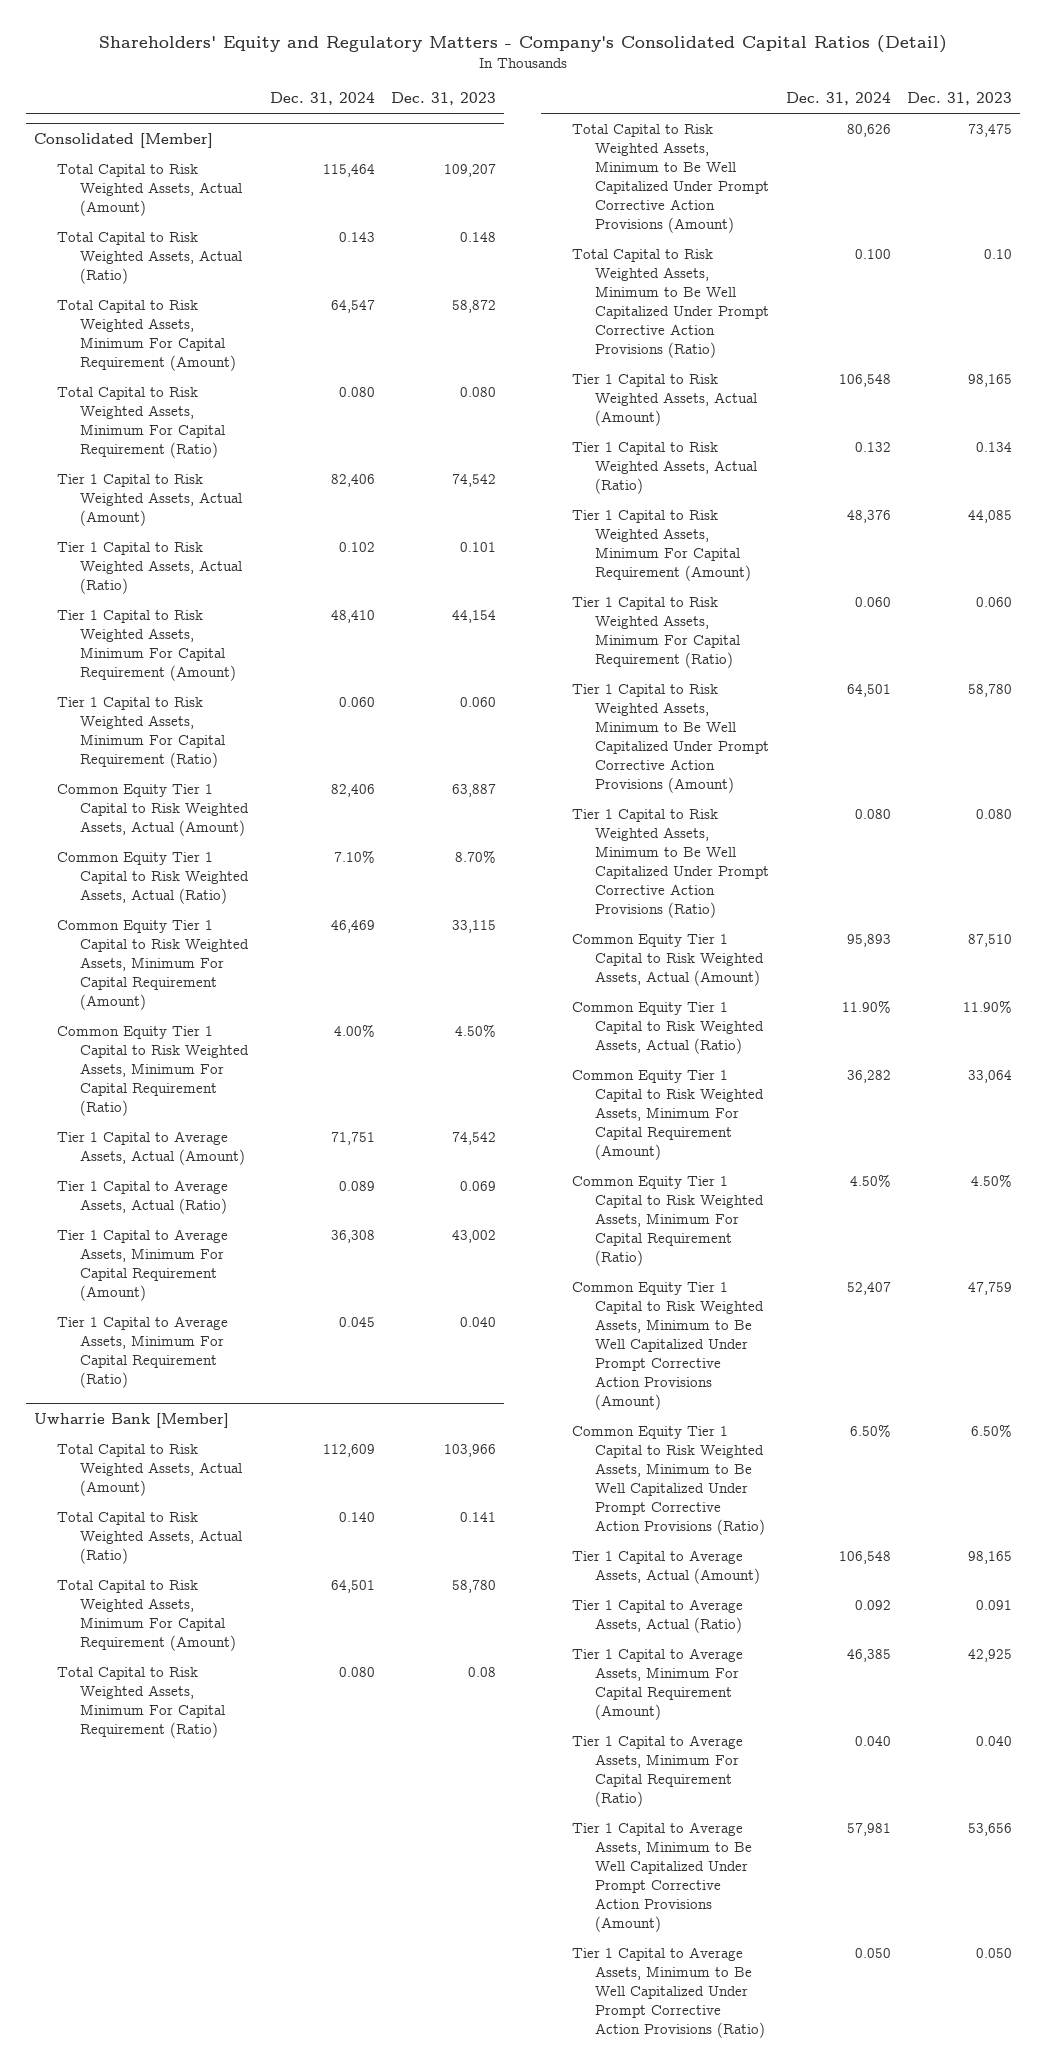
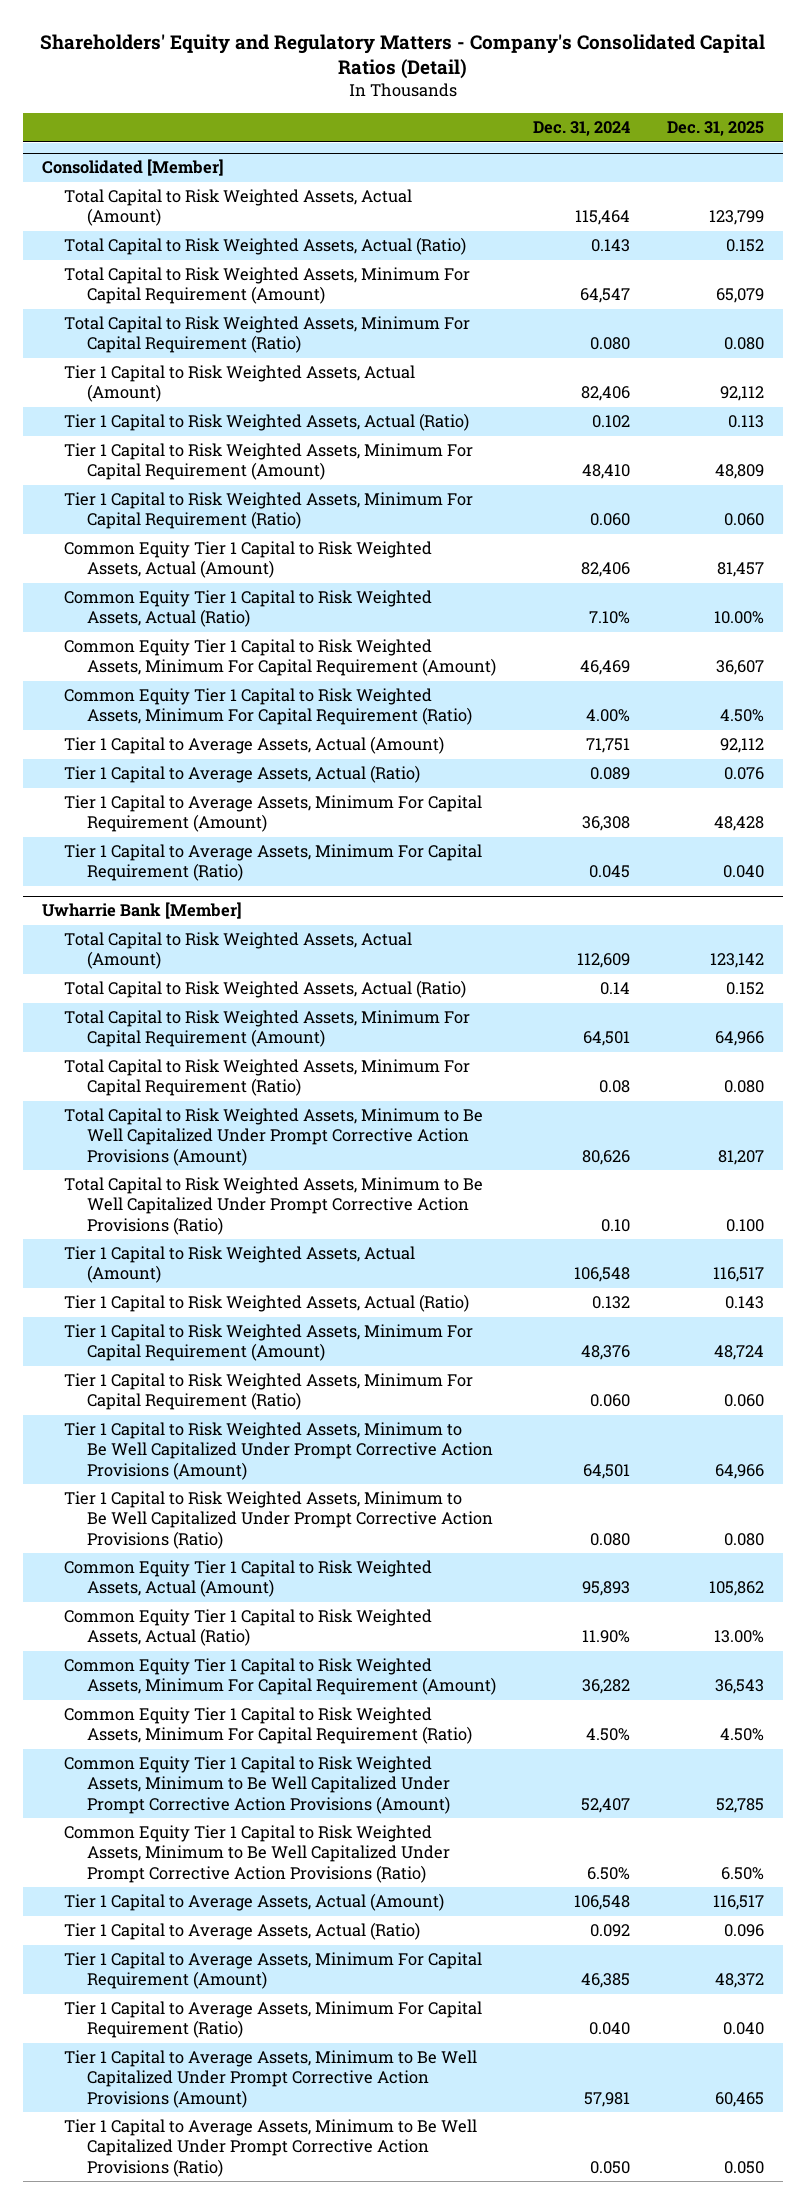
- | Dec. 31, 2024 | Dec. 31, 2023
+ | Dec. 31, 2024 | Dec. 31, 2025
@ Uwharrie Bank [Member]
- Total Capital to Risk Weighted Assets, Actual (Ratio) | 0.140 | 0.141
+ Total Capital to Risk Weighted Assets, Actual (Ratio) | 0.14 | 0.152
- Total Capital to Risk Weighted Assets, Minimum For Capital Requirement (Ratio) | 0.080 | 0.08
+ Total Capital to Risk Weighted Assets, Minimum For Capital Requirement (Ratio) | 0.08 | 0.080
- Total Capital to Risk Weighted Assets, Minimum to Be Well Capitalized Under Prompt Corrective Action Provisions (Ratio) | 0.100 | 0.10
+ Total Capital to Risk Weighted Assets, Minimum to Be Well Capitalized Under Prompt Corrective Action Provisions (Ratio) | 0.10 | 0.100

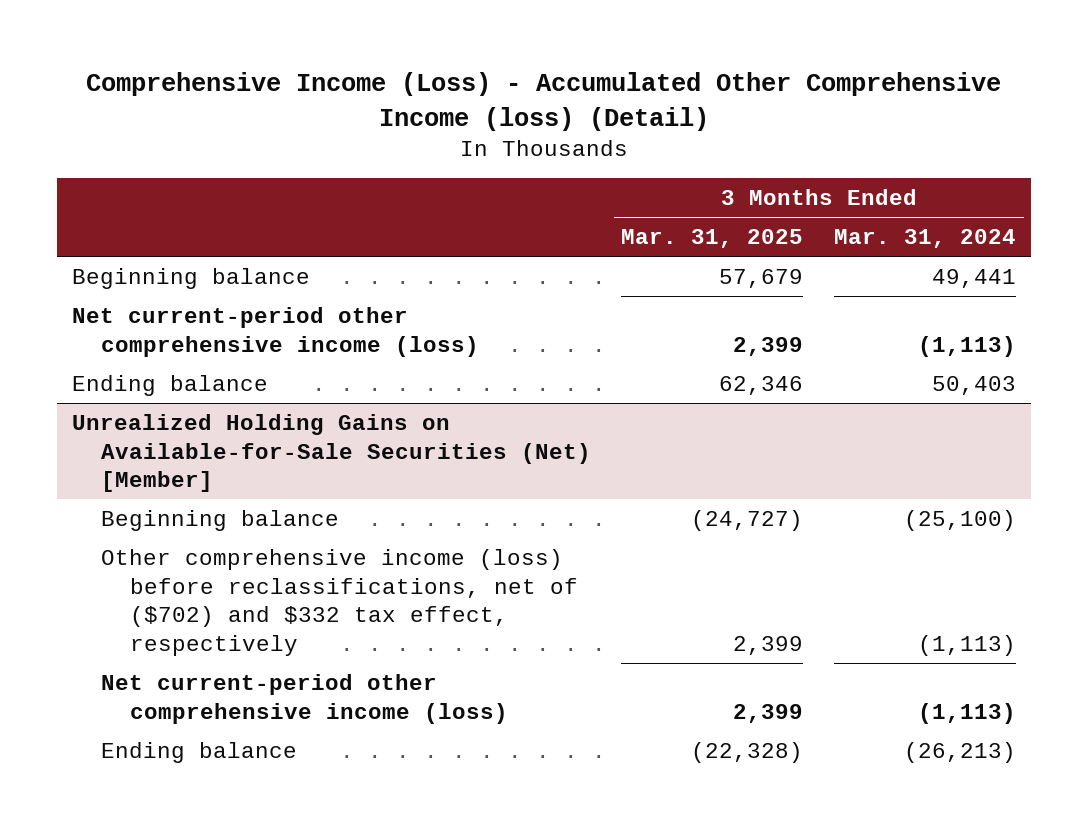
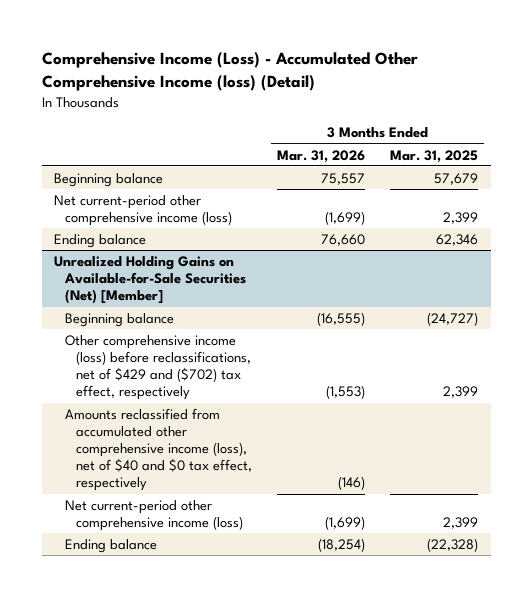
- | 3 Months Ended Mar. 31, 2025 | 3 Months Ended Mar. 31, 2024
+ | 3 Months Ended Mar. 31, 2026 | 3 Months Ended Mar. 31, 2025
@ Unrealized Holding Gains on Available-for-Sale Securities (Net) [Member]
- Other comprehensive income (loss) before reclassifications, net of ($702) and $332 tax effect, respectively | 2,399 | (1,113)
+ Other comprehensive income (loss) before reclassifications, net of $429 and ($702) tax effect, respectively | (1,553) | 2,399
+ Amounts reclassified from accumulated other comprehensive income (loss), net of $40 and $0 tax effect, respectively | (146) |

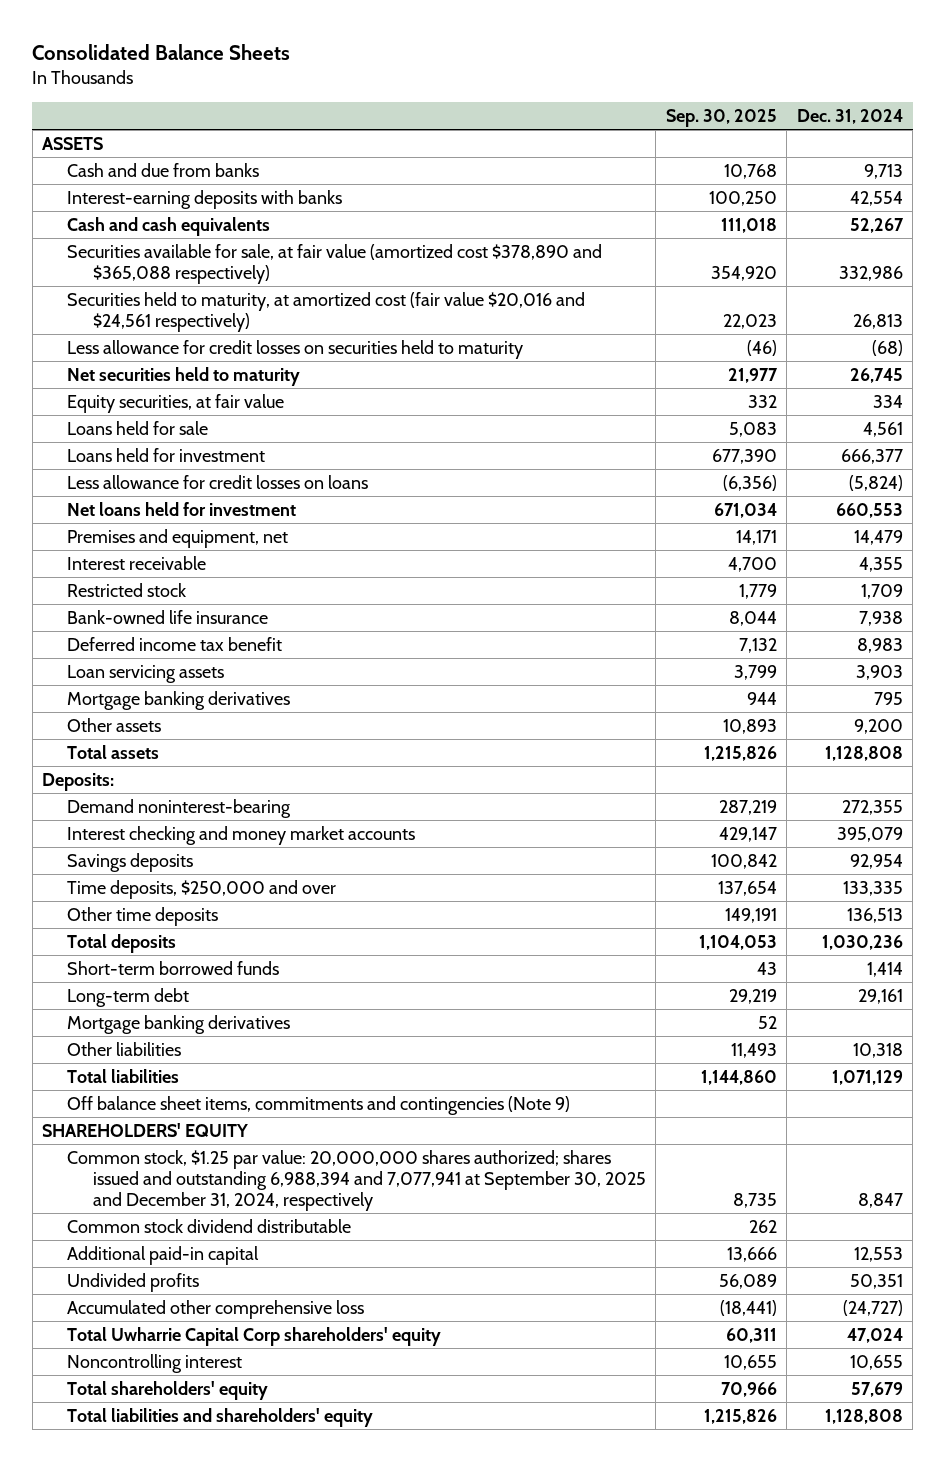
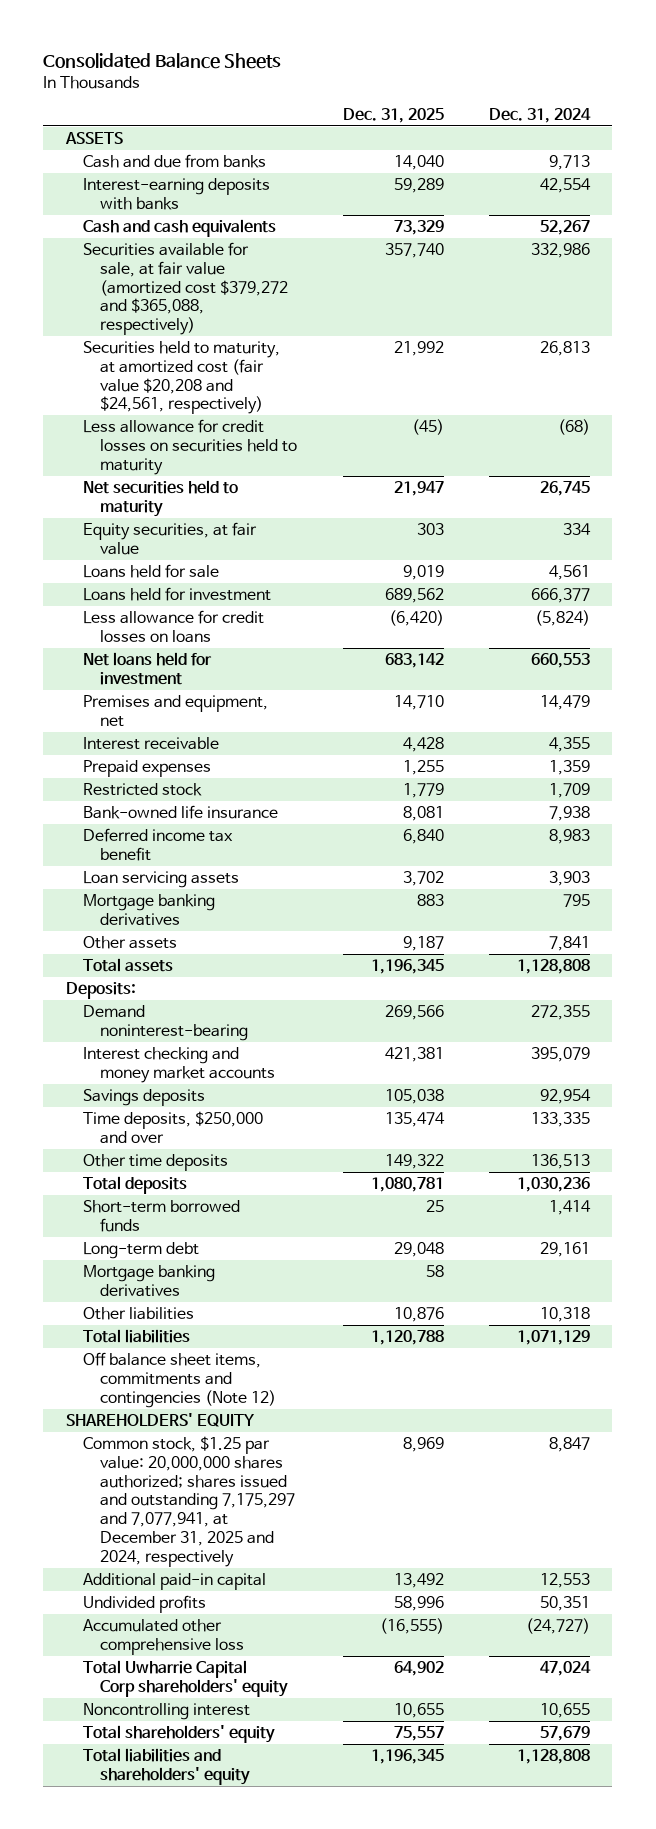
- | Sep. 30, 2025 | Dec. 31, 2024
+ | Dec. 31, 2025 | Dec. 31, 2024
- Securities available for sale, at fair value (amortized cost $378,890 and $365,088 respectively) | 354,920 | 332,986
- Securities held to maturity, at amortized cost (fair value $20,016 and $24,561 respectively) | 22,023 | 26,813
+ Securities available for sale, at fair value (amortized cost $379,272 and $365,088, respectively) | 357,740 | 332,986
+ Securities held to maturity, at amortized cost (fair value $20,208 and $24,561, respectively) | 21,992 | 26,813
+ Prepaid expenses | 1,255 | 1,359
- Other assets | 10,893 | 9,200
+ Other assets | 9,187 | 7,841
- Off balance sheet items, commitments and contingencies (Note 9)
+ Off balance sheet items, commitments and contingencies (Note 12)
- Common stock, $1.25 par value: 20,000,000 shares authorized; shares issued and outstanding 6,988,394 and 7,077,941 at September 30, 2025 and December 31, 2024, respectively | 8,735 | 8,847
- Common stock dividend distributable | 262 |
+ Common stock, $1.25 par value: 20,000,000 shares authorized; shares issued and outstanding 7,175,297 and 7,077,941, at December 31, 2025 and 2024, respectively | 8,969 | 8,847

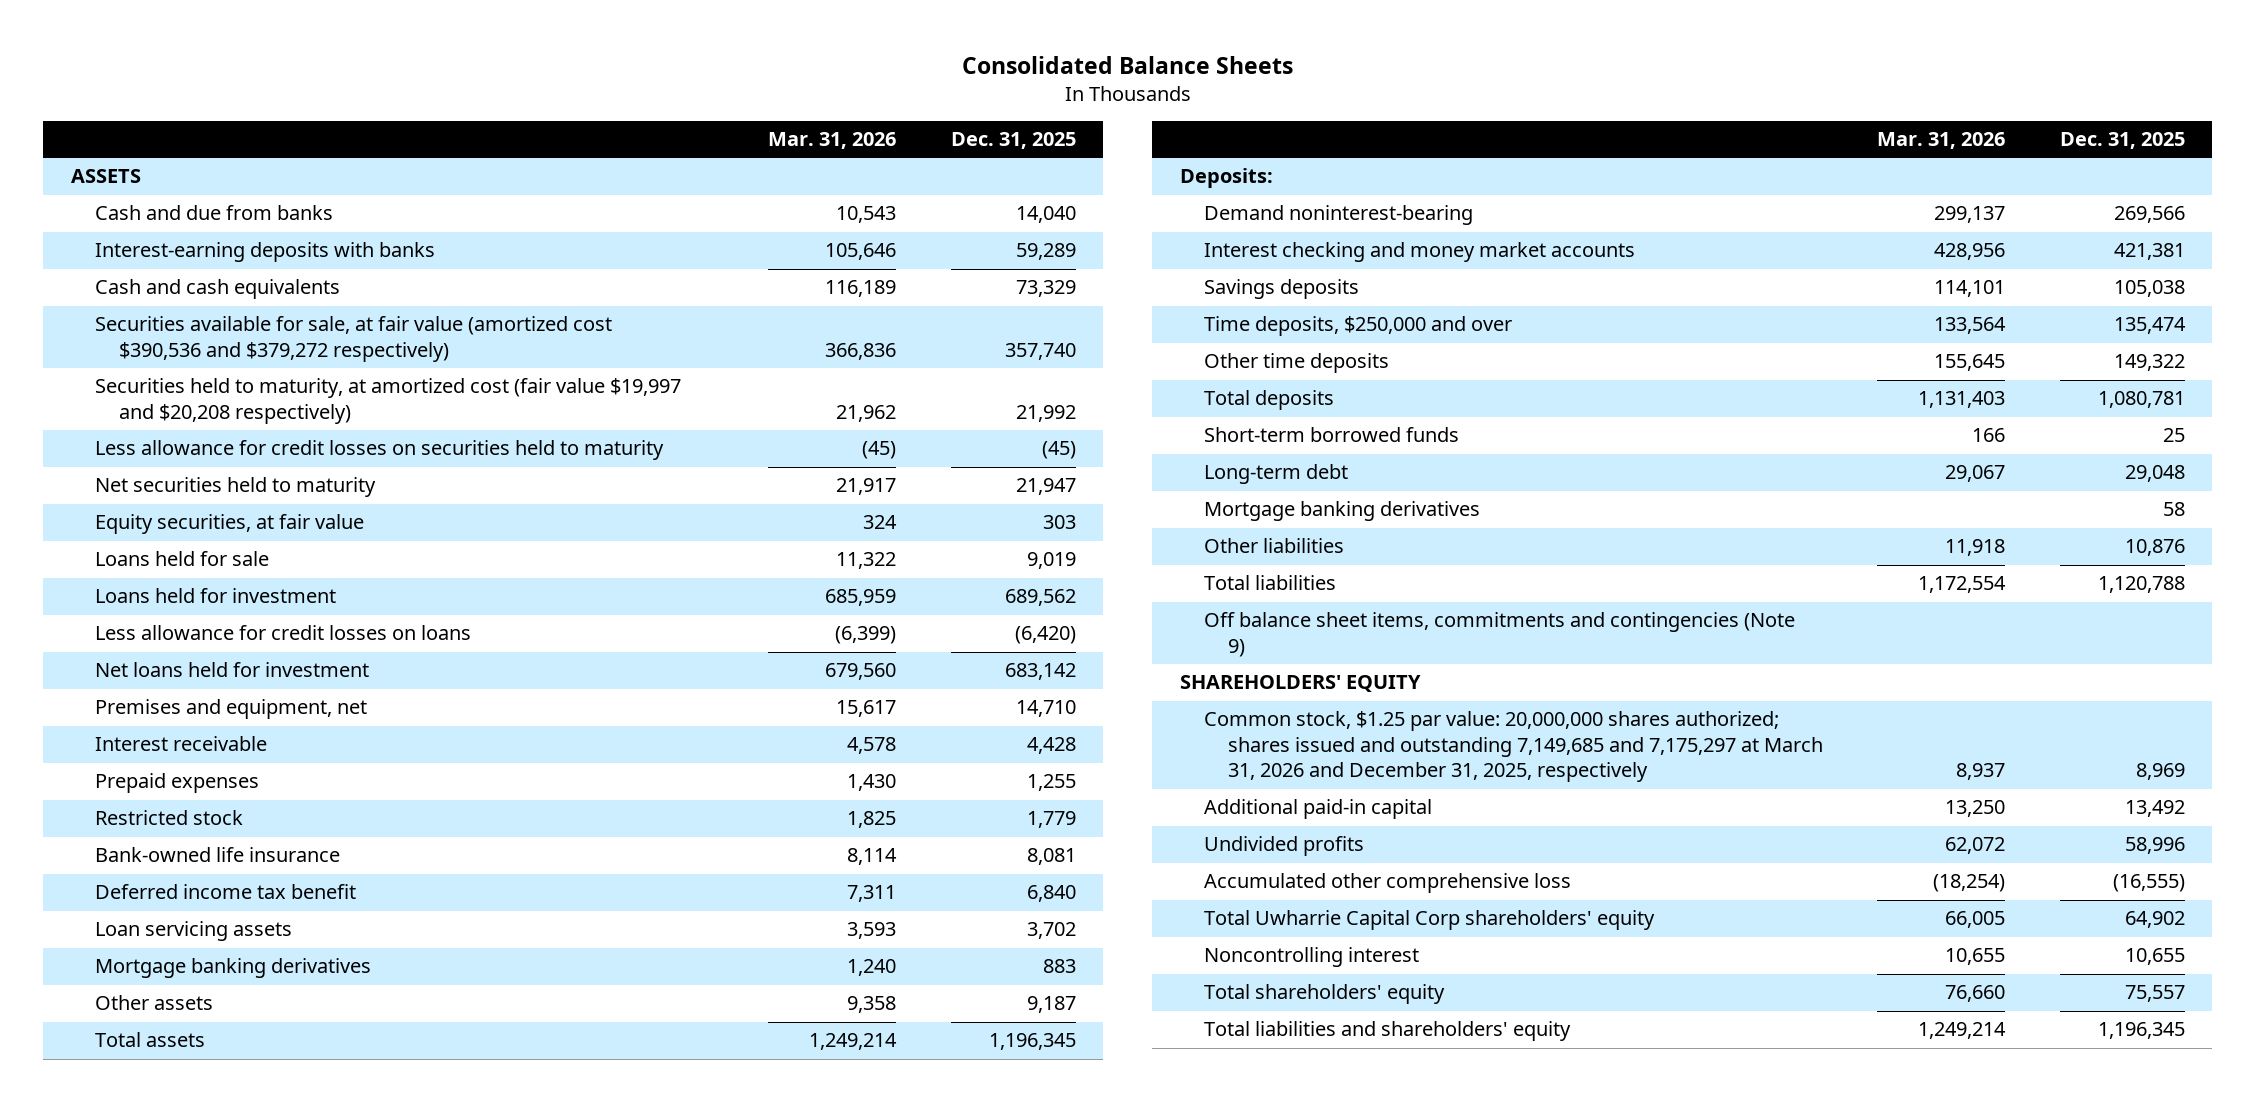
- | Dec. 31, 2025 | Dec. 31, 2024
+ | Mar. 31, 2026 | Dec. 31, 2025
- Securities available for sale, at fair value (amortized cost $379,272 and $365,088, respectively) | 357,740 | 332,986
- Securities held to maturity, at amortized cost (fair value $20,208 and $24,561, respectively) | 21,992 | 26,813
+ Securities available for sale, at fair value (amortized cost $390,536 and $379,272 respectively) | 366,836 | 357,740
+ Securities held to maturity, at amortized cost (fair value $19,997 and $20,208 respectively) | 21,962 | 21,992
- Off balance sheet items, commitments and contingencies (Note 12)
+ Off balance sheet items, commitments and contingencies (Note 9)
- Common stock, $1.25 par value: 20,000,000 shares authorized; shares issued and outstanding 7,175,297 and 7,077,941, at December 31, 2025 and 2024, respectively | 8,969 | 8,847
+ Common stock, $1.25 par value: 20,000,000 shares authorized; shares issued and outstanding 7,149,685 and 7,175,297 at March 31, 2026 and December 31, 2025, respectively | 8,937 | 8,969

